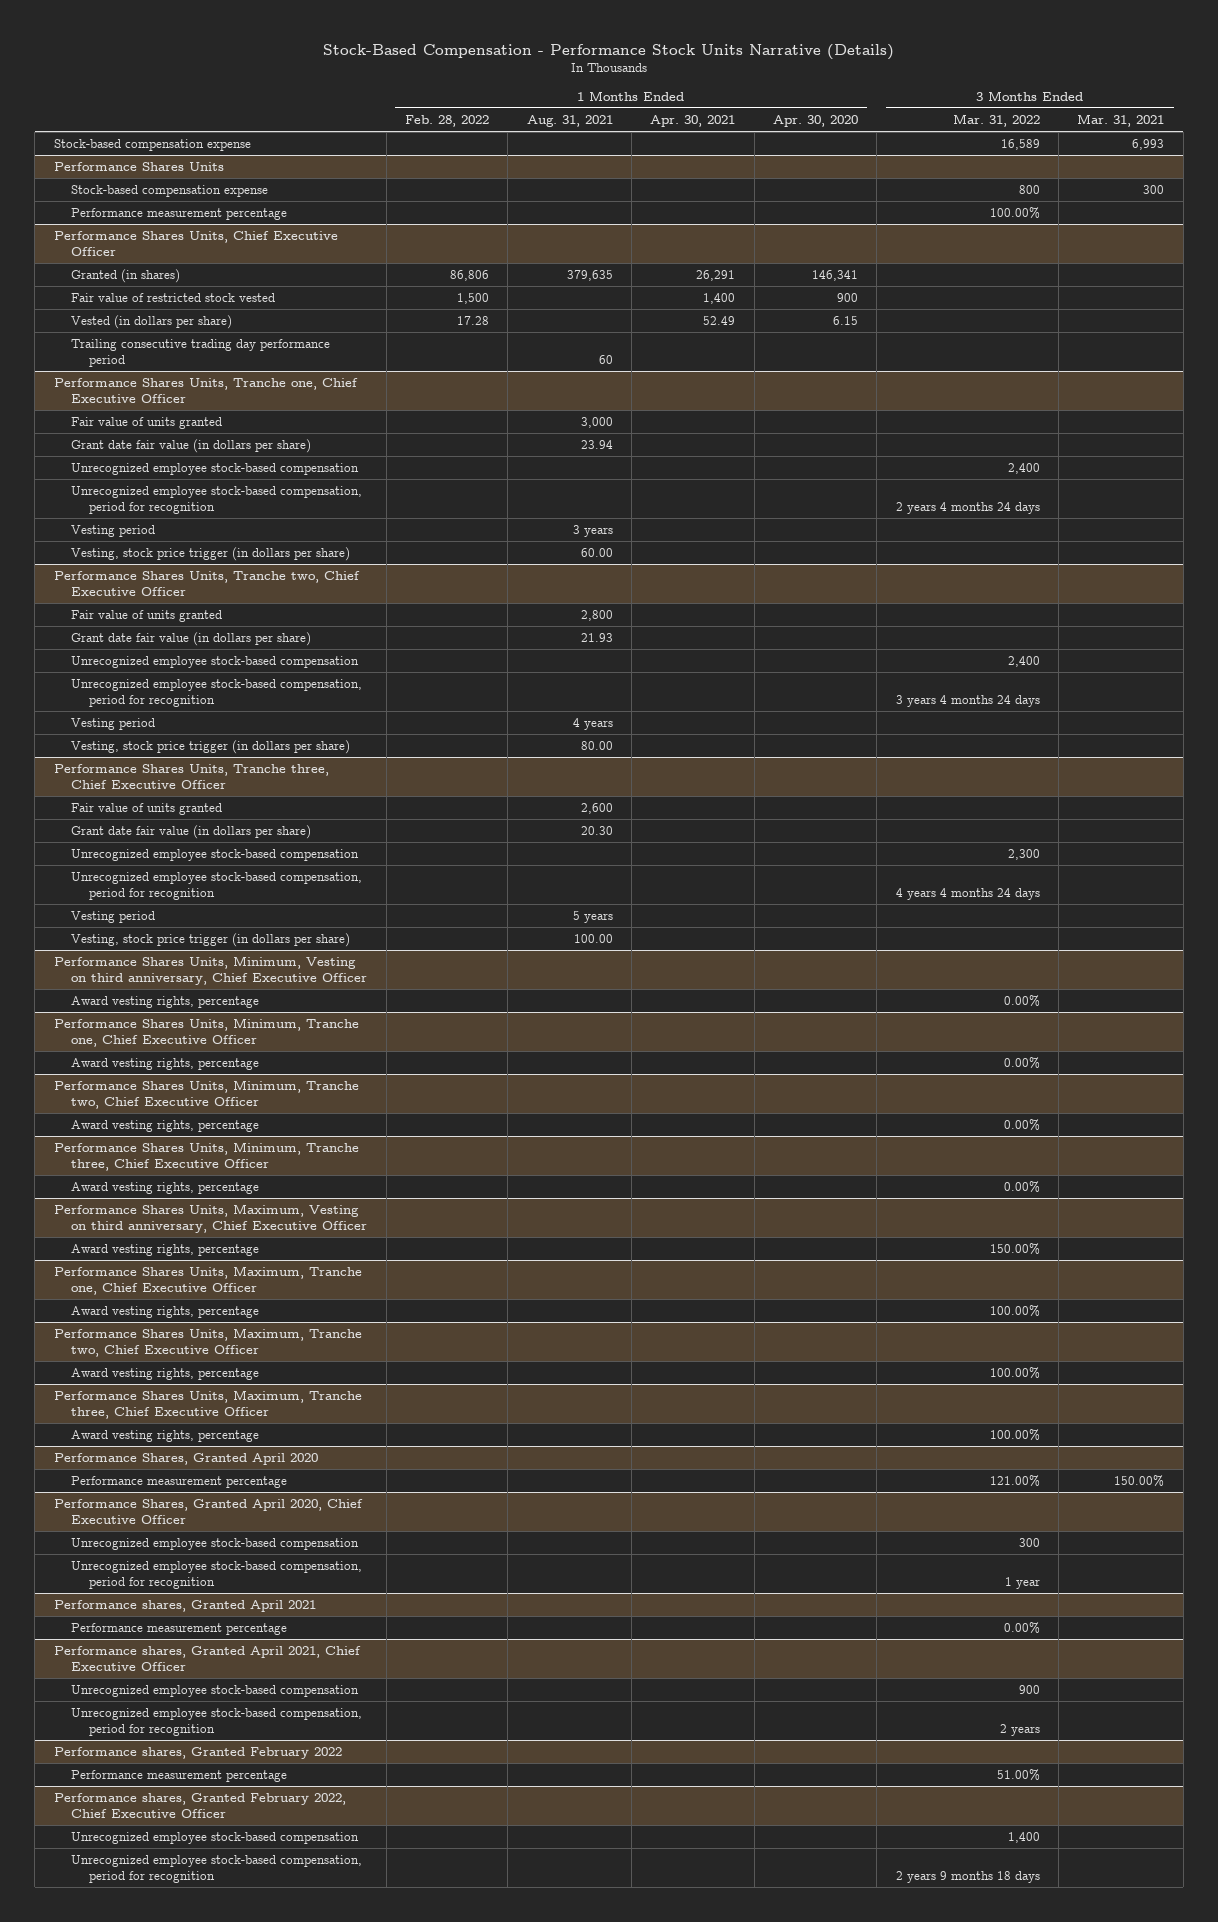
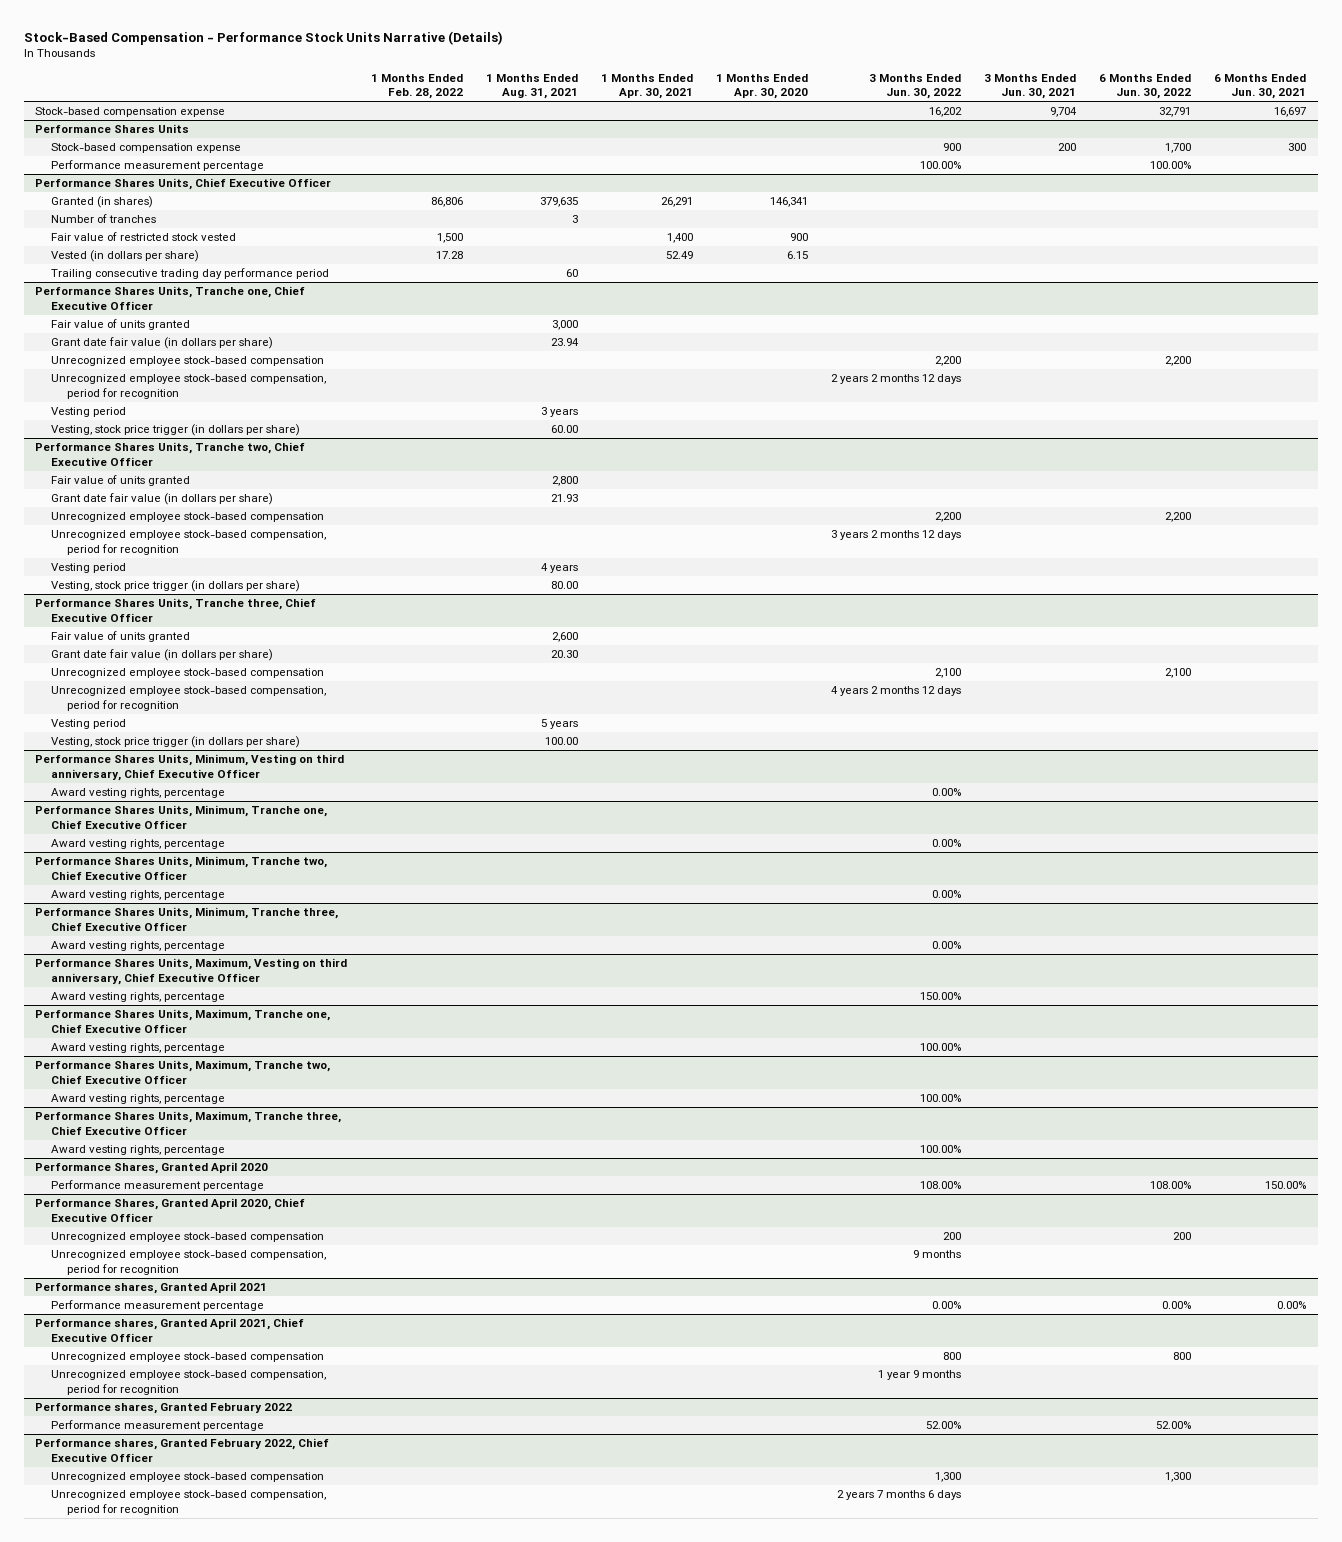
- | 1 Months Ended Feb. 28, 2022 | 1 Months Ended Aug. 31, 2021 | 1 Months Ended Apr. 30, 2021 | 1 Months Ended Apr. 30, 2020 | 3 Months Ended Mar. 31, 2022 | 3 Months Ended Mar. 31, 2021
+ | 1 Months Ended Feb. 28, 2022 | 1 Months Ended Aug. 31, 2021 | 1 Months Ended Apr. 30, 2021 | 1 Months Ended Apr. 30, 2020 | 3 Months Ended Jun. 30, 2022 | 3 Months Ended Jun. 30, 2021 | 6 Months Ended Jun. 30, 2022 | 6 Months Ended Jun. 30, 2021
@ Performance Shares Units, Chief Executive Officer
+ Number of tranches | | 3 | | | | | |

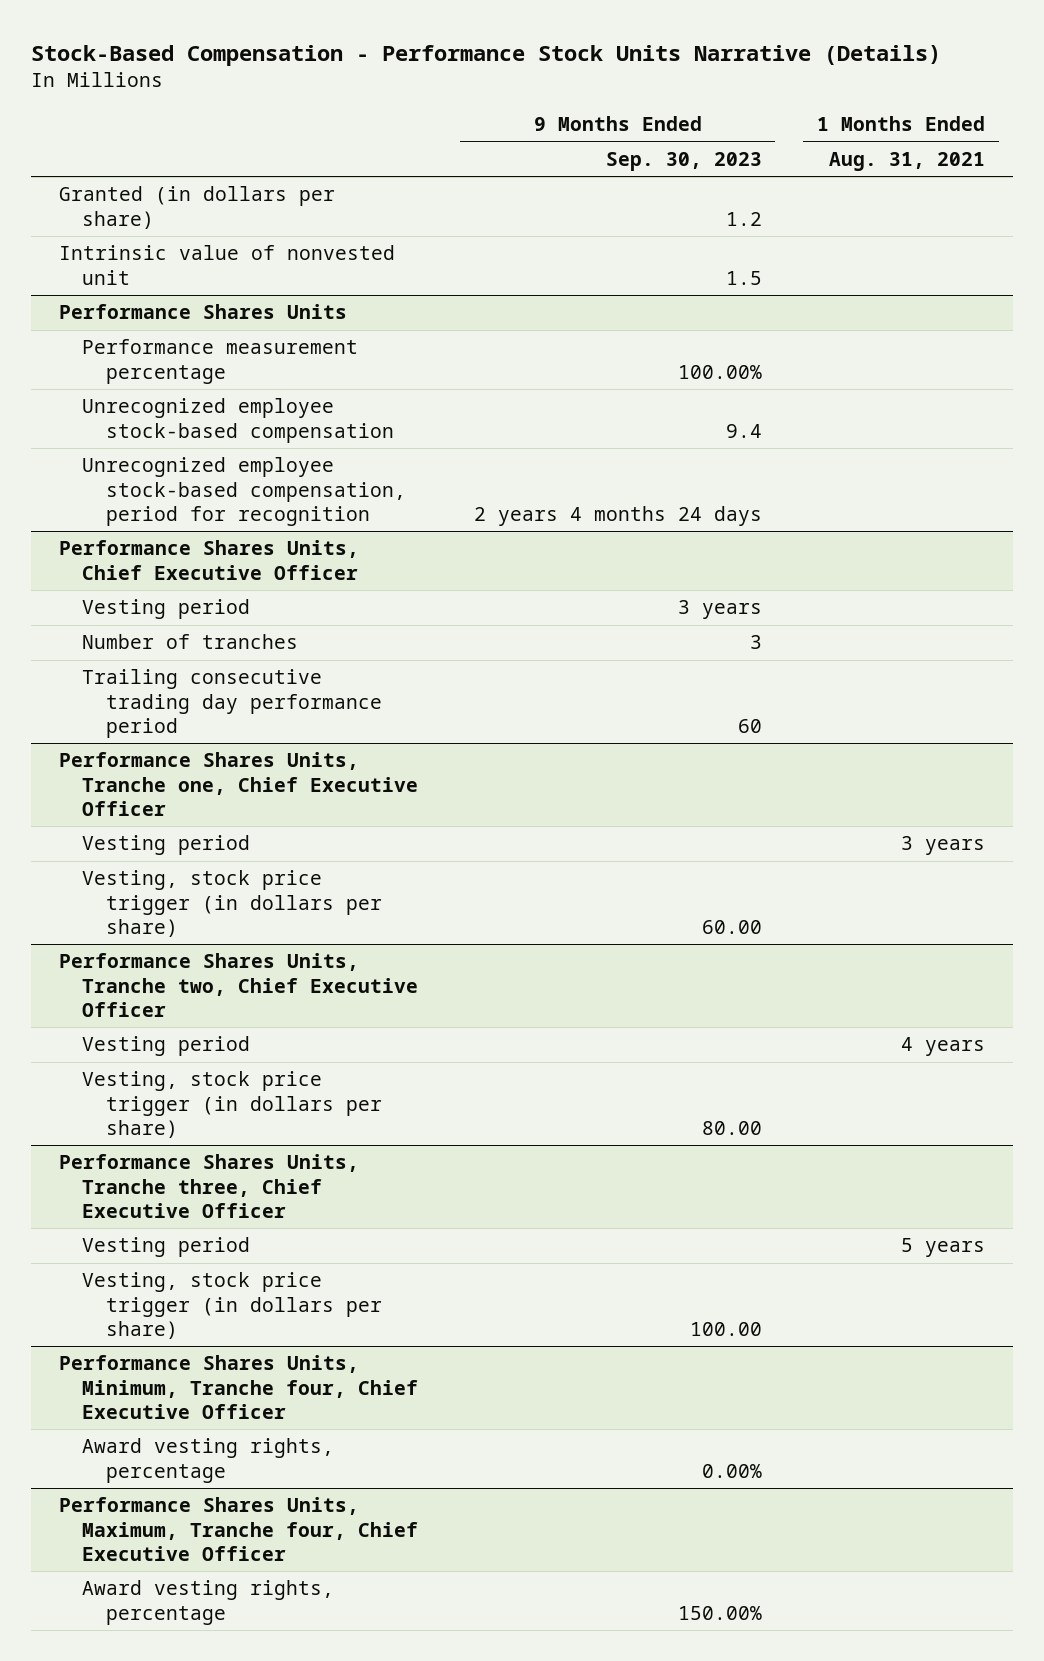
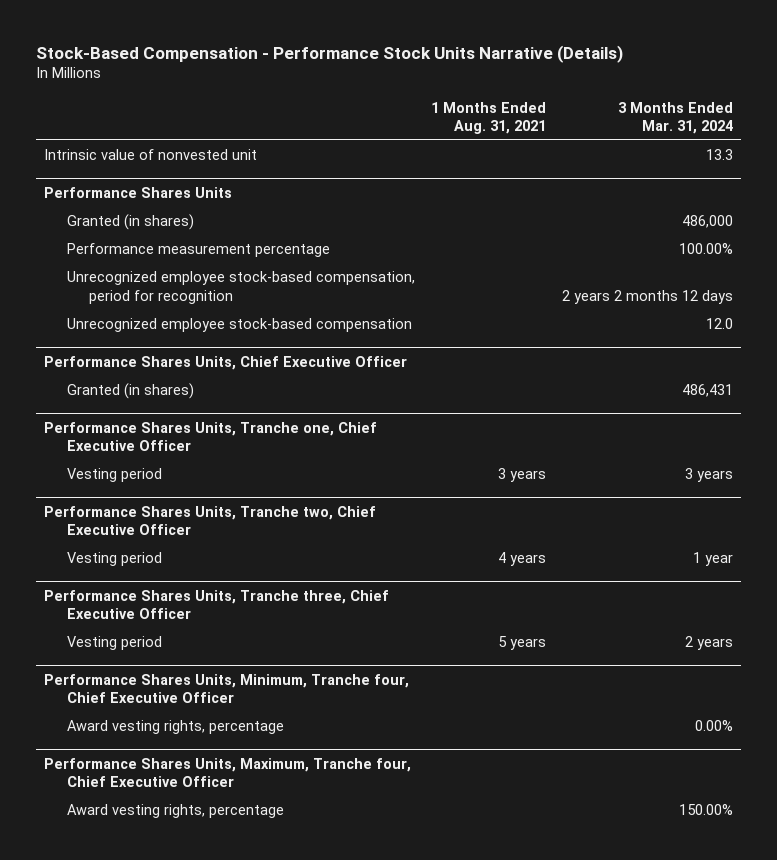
- | 9 Months Ended Sep. 30, 2023 | 1 Months Ended Aug. 31, 2021
+ | 1 Months Ended Aug. 31, 2021 | 3 Months Ended Mar. 31, 2024
- Granted (in dollars per share) | 1.2 |
@ Performance Shares Units
+ Granted (in shares) | | 486,000
moved down: Unrecognized employee stock-based compensation | | 12.0
@ Performance Shares Units, Chief Executive Officer
- Vesting period | 3 years |
- Number of tranches | 3 |
- Trailing consecutive trading day performance period | 60 |
+ Granted (in shares) | | 486,431
@ Performance Shares Units, Tranche one, Chief Executive Officer
- Vesting, stock price trigger (in dollars per share) | 60.00 |
@ Performance Shares Units, Tranche two, Chief Executive Officer
- Vesting, stock price trigger (in dollars per share) | 80.00 |
@ Performance Shares Units, Tranche three, Chief Executive Officer
- Vesting, stock price trigger (in dollars per share) | 100.00 |

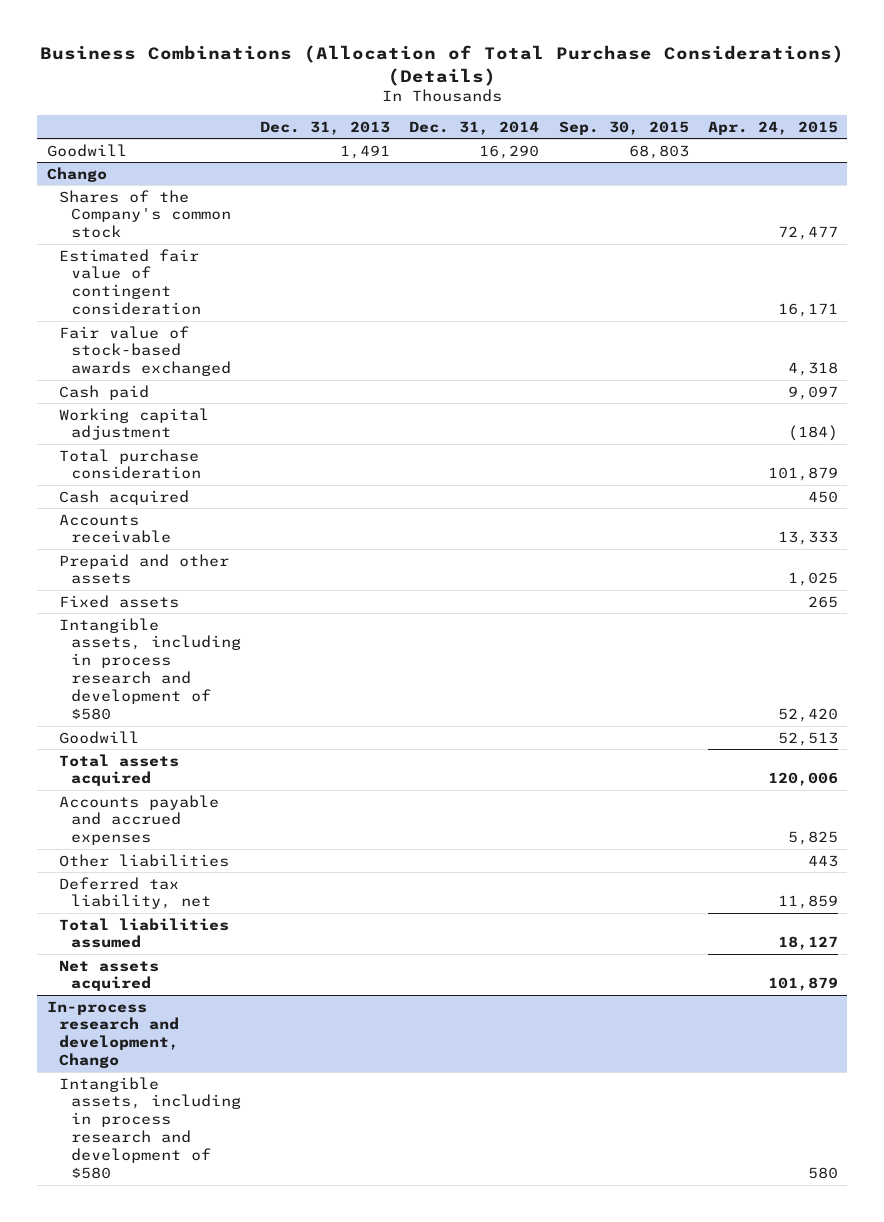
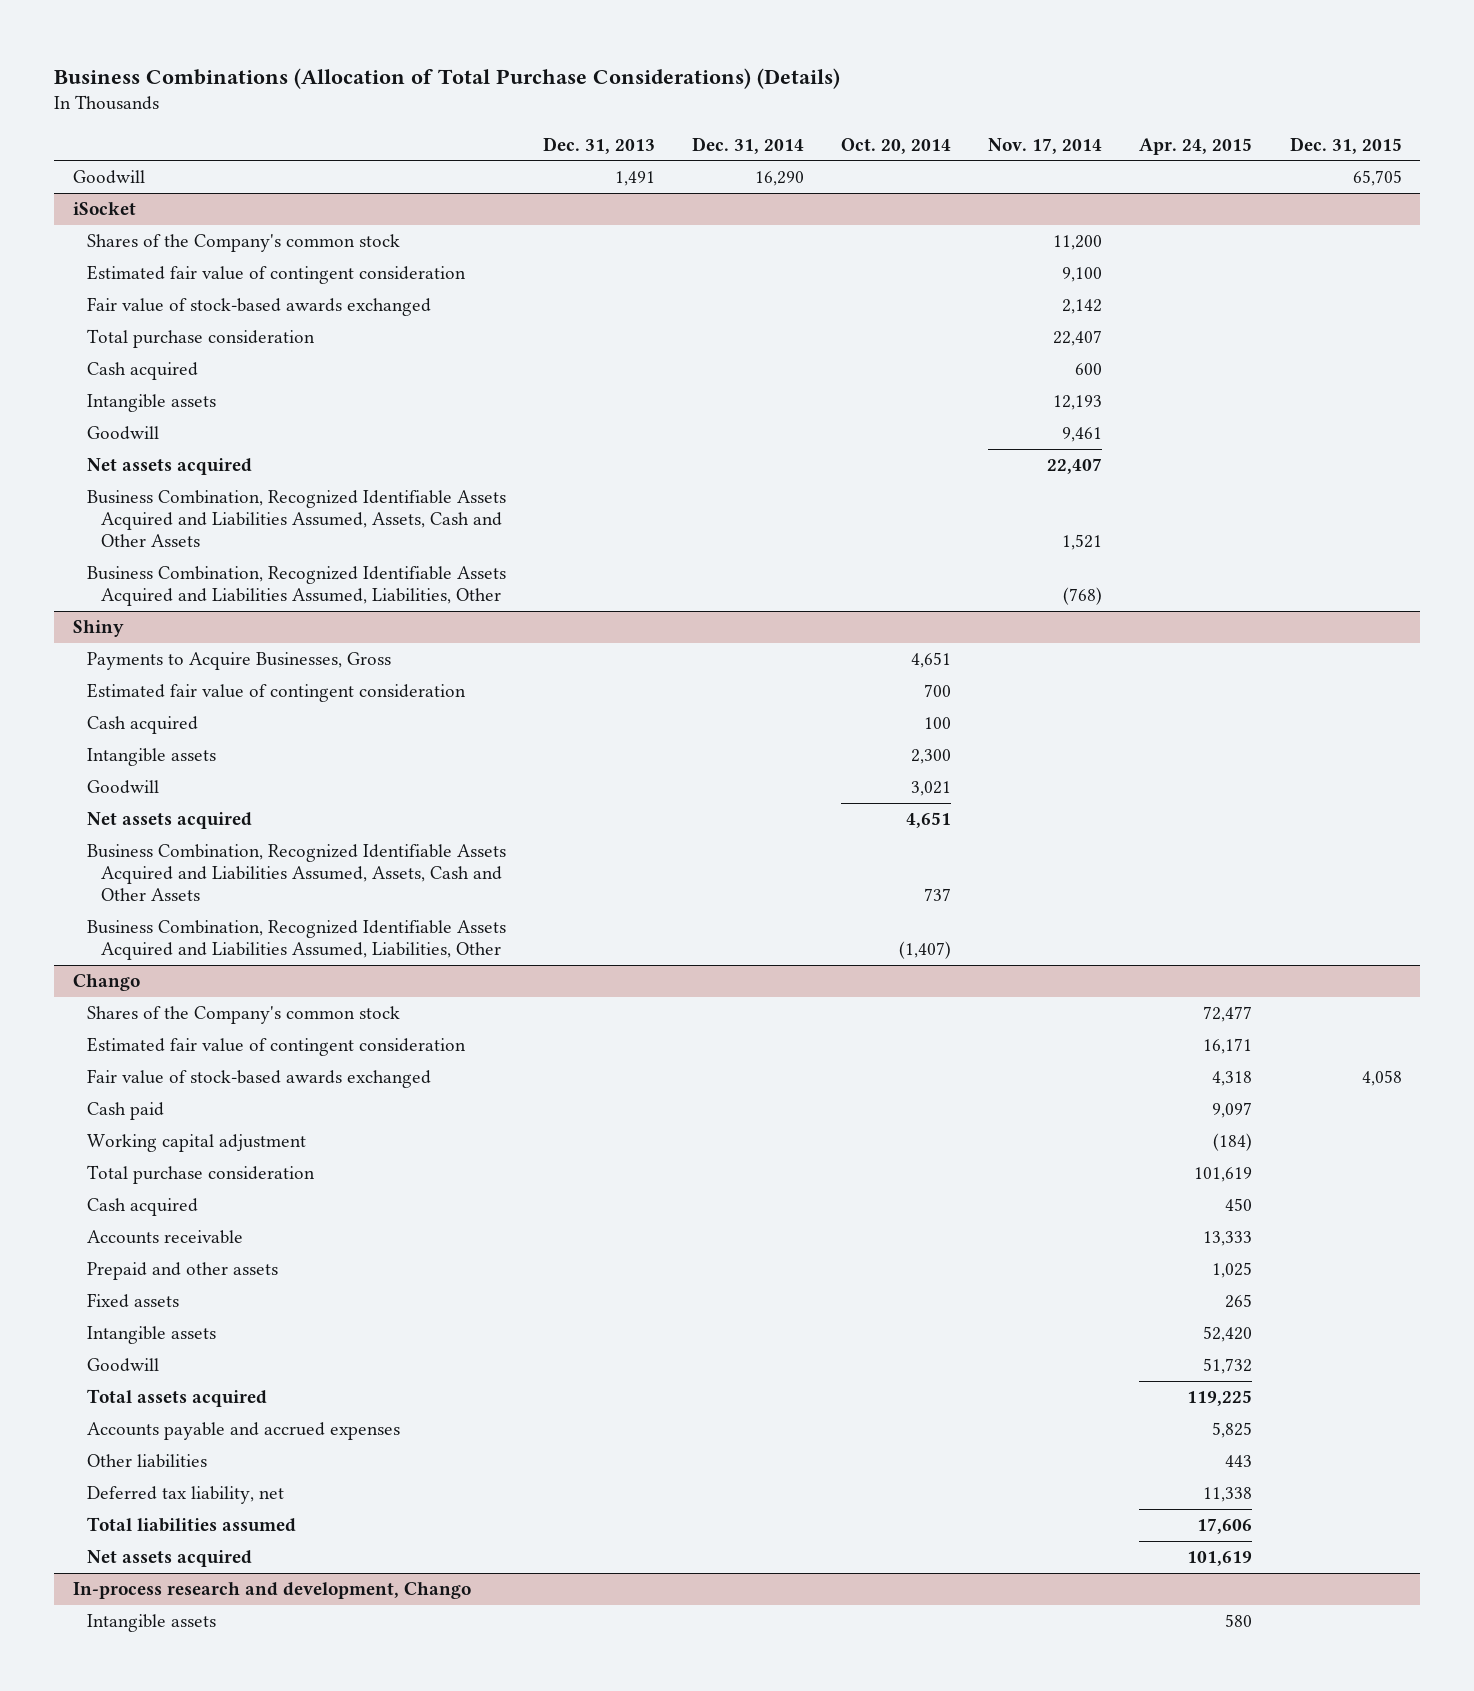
- | Dec. 31, 2013 | Dec. 31, 2014 | Sep. 30, 2015 | Apr. 24, 2015
+ | Dec. 31, 2013 | Dec. 31, 2014 | Oct. 20, 2014 | Nov. 17, 2014 | Apr. 24, 2015 | Dec. 31, 2015
+ iSocket
+ Shares of the Company's common stock | | | | 11,200 | |
+ Estimated fair value of contingent consideration | | | | 9,100 | |
+ Fair value of stock-based awards exchanged | | | | 2,142 | |
+ Total purchase consideration | | | | 22,407 | |
+ Cash acquired | | | | 600 | |
+ Intangible assets | | | | 12,193 | |
+ Goodwill | | | | 9,461 | |
+ Net assets acquired | | | | 22,407 | |
+ Business Combination, Recognized Identifiable Assets Acquired and Liabilities Assumed, Assets, Cash and Other Assets | | | | 1,521 | |
+ Business Combination, Recognized Identifiable Assets Acquired and Liabilities Assumed, Liabilities, Other | | | | (768) | |
+ Shiny
+ Payments to Acquire Businesses, Gross | | | 4,651 | | |
+ Estimated fair value of contingent consideration | | | 700 | | |
+ Cash acquired | | | 100 | | |
+ Intangible assets | | | 2,300 | | |
+ Goodwill | | | 3,021 | | |
+ Net assets acquired | | | 4,651 | | |
+ Business Combination, Recognized Identifiable Assets Acquired and Liabilities Assumed, Assets, Cash and Other Assets | | | 737 | | |
+ Business Combination, Recognized Identifiable Assets Acquired and Liabilities Assumed, Liabilities, Other | | | (1,407) | | |
@ Chango
- Total purchase consideration | | | | 101,879
+ Total purchase consideration | | | | | 101,619 |
- Intangible assets, including in process research and development of $580 | | | | 52,420
- Goodwill | | | | 52,513
- Total assets acquired | | | | 120,006
+ Intangible assets | | | | | 52,420 |
+ Goodwill | | | | | 51,732 |
+ Total assets acquired | | | | | 119,225 |
- Deferred tax liability, net | | | | 11,859
- Total liabilities assumed | | | | 18,127
- Net assets acquired | | | | 101,879
+ Deferred tax liability, net | | | | | 11,338 |
+ Total liabilities assumed | | | | | 17,606 |
+ Net assets acquired | | | | | 101,619 |
@ In-process research and development, Chango
- Intangible assets, including in process research and development of $580 | | | | 580
+ Intangible assets | | | | | 580 |

